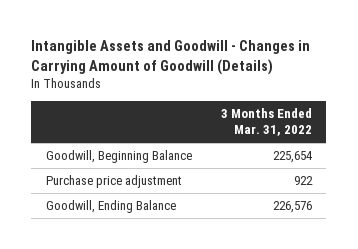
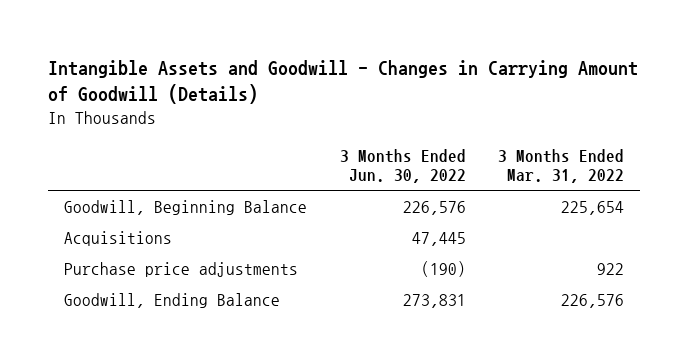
- | 3 Months Ended Mar. 31, 2022
+ | 3 Months Ended Jun. 30, 2022 | 3 Months Ended Mar. 31, 2022
- Purchase price adjustment | 922
+ Acquisitions | 47,445 |
+ Purchase price adjustments | (190) | 922

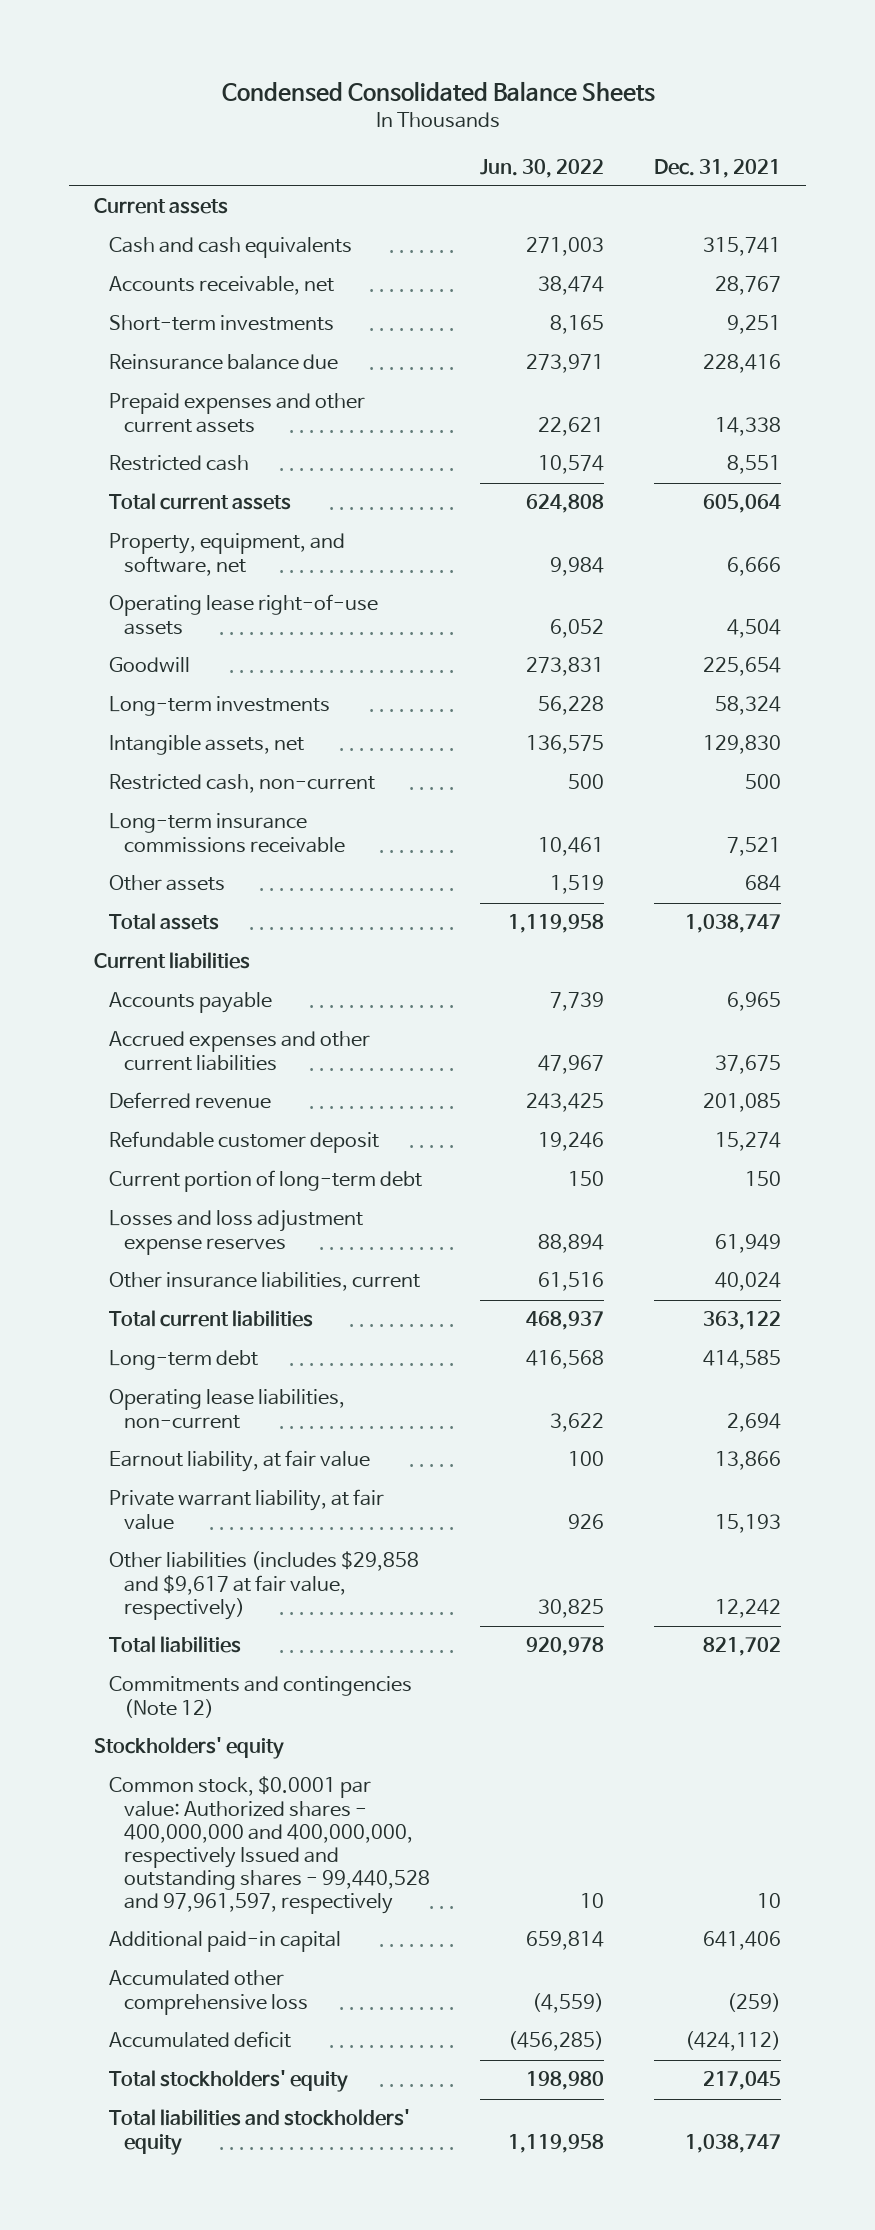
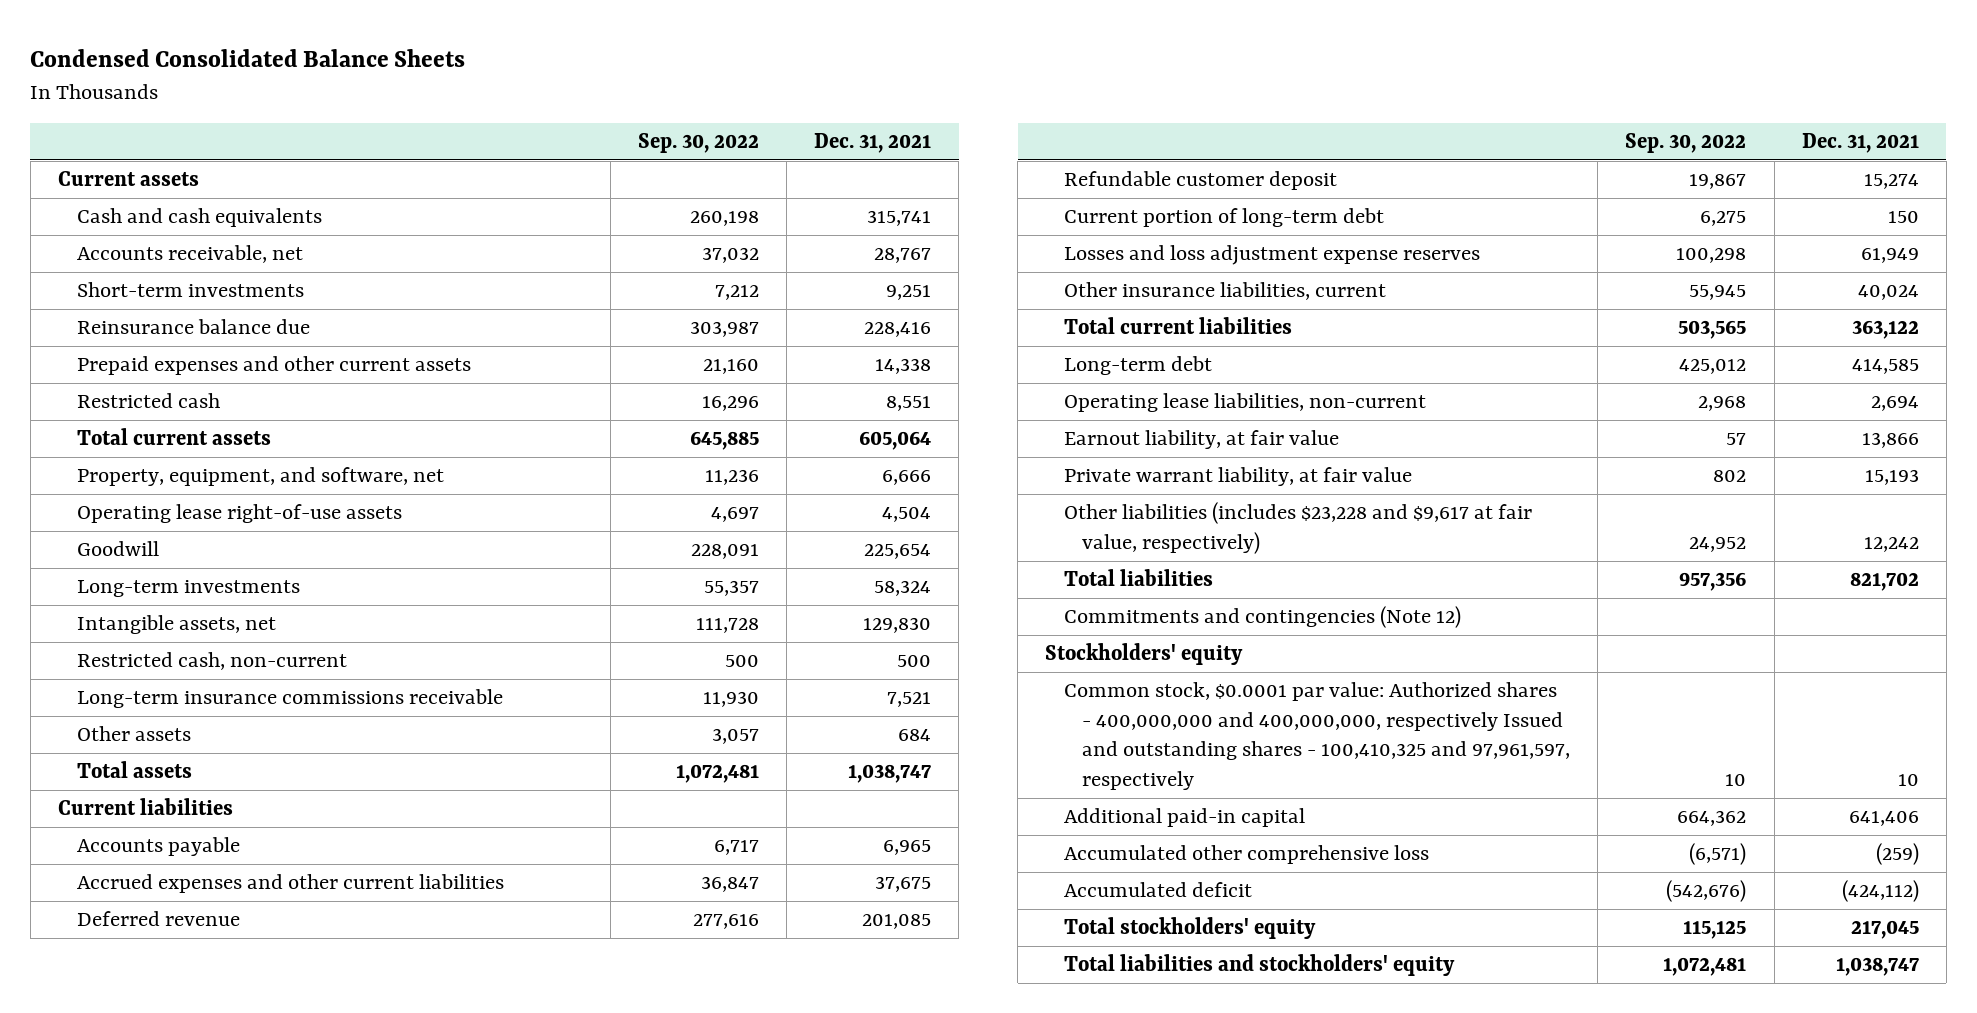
- | Jun. 30, 2022 | Dec. 31, 2021
+ | Sep. 30, 2022 | Dec. 31, 2021
- Other liabilities (includes $29,858 and $9,617 at fair value, respectively) | 30,825 | 12,242
+ Other liabilities (includes $23,228 and $9,617 at fair value, respectively) | 24,952 | 12,242
- Common stock, $0.0001 par value: Authorized shares - 400,000,000 and 400,000,000, respectively Issued and outstanding shares - 99,440,528 and 97,961,597, respectively | 10 | 10
+ Common stock, $0.0001 par value: Authorized shares - 400,000,000 and 400,000,000, respectively Issued and outstanding shares - 100,410,325 and 97,961,597, respectively | 10 | 10

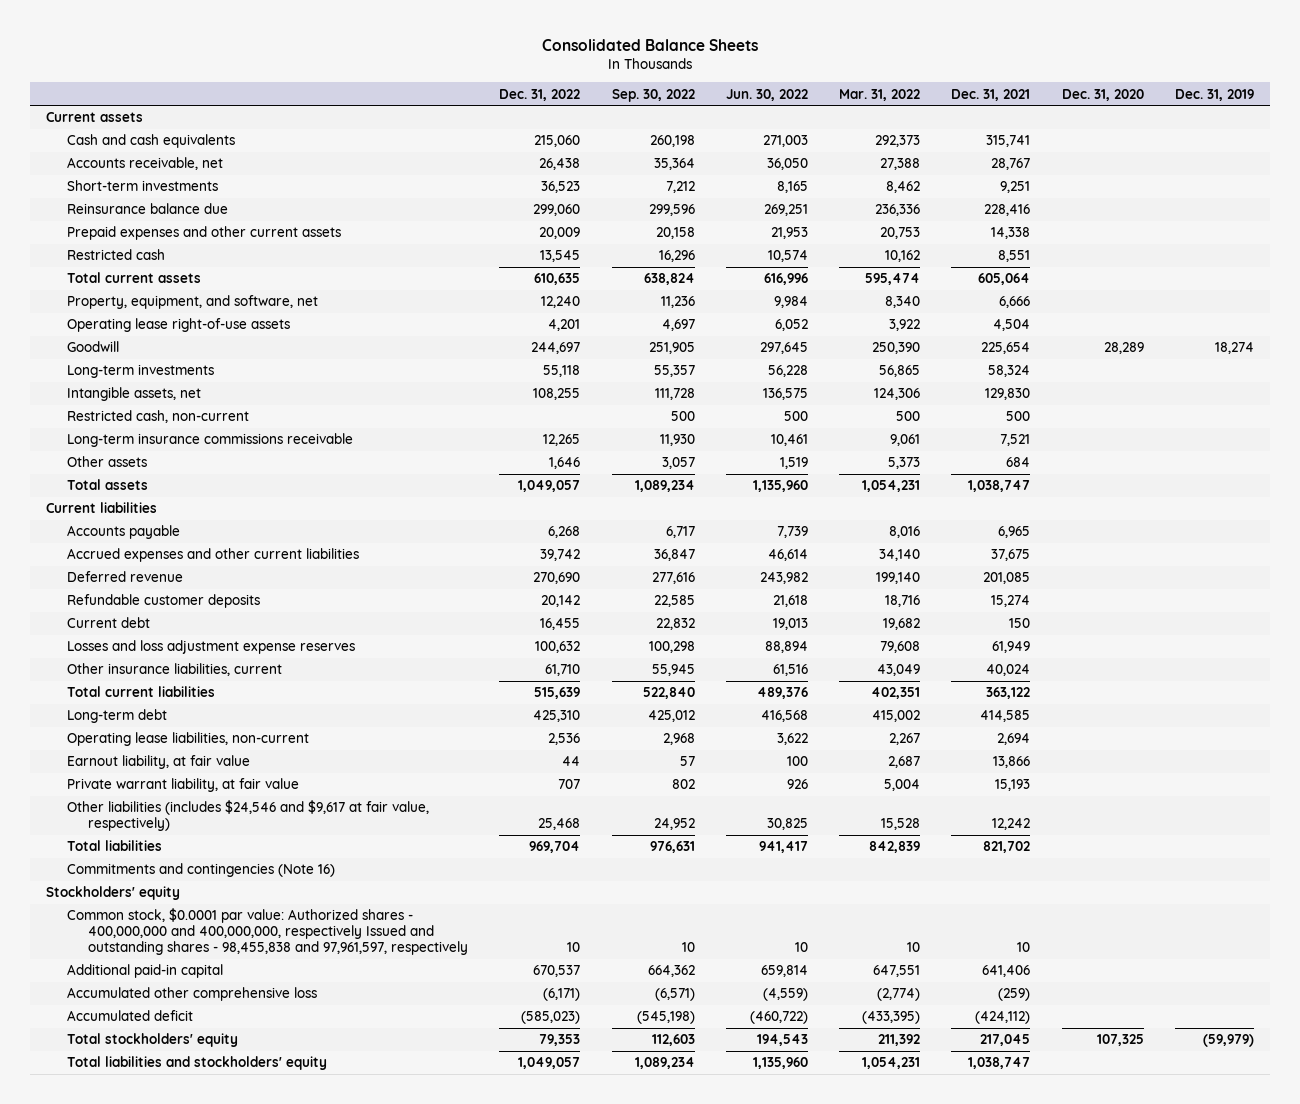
- Condensed Consolidated Balance Sheets
+ Consolidated Balance Sheets
- | Sep. 30, 2022 | Dec. 31, 2021
+ | Dec. 31, 2022 | Sep. 30, 2022 | Jun. 30, 2022 | Mar. 31, 2022 | Dec. 31, 2021 | Dec. 31, 2020 | Dec. 31, 2019
- Accounts receivable, net | 37,032 | 28,767
+ Accounts receivable, net | 26,438 | 35,364 | 36,050 | 27,388 | 28,767 | |
- Reinsurance balance due | 303,987 | 228,416
- Prepaid expenses and other current assets | 21,160 | 14,338
+ Reinsurance balance due | 299,060 | 299,596 | 269,251 | 236,336 | 228,416 | |
+ Prepaid expenses and other current assets | 20,009 | 20,158 | 21,953 | 20,753 | 14,338 | |
- Total current assets | 645,885 | 605,064
+ Total current assets | 610,635 | 638,824 | 616,996 | 595,474 | 605,064 | |
- Goodwill | 228,091 | 225,654
+ Goodwill | 244,697 | 251,905 | 297,645 | 250,390 | 225,654 | 28,289 | 18,274
- Total assets | 1,072,481 | 1,038,747
+ Total assets | 1,049,057 | 1,089,234 | 1,135,960 | 1,054,231 | 1,038,747 | |
- Refundable customer deposit | 19,867 | 15,274
- Current portion of long-term debt | 6,275 | 150
+ Refundable customer deposits | 20,142 | 22,585 | 21,618 | 18,716 | 15,274 | |
+ Current debt | 16,455 | 22,832 | 19,013 | 19,682 | 150 | |
- Total current liabilities | 503,565 | 363,122
+ Total current liabilities | 515,639 | 522,840 | 489,376 | 402,351 | 363,122 | |
- Other liabilities (includes $23,228 and $9,617 at fair value, respectively) | 24,952 | 12,242
- Total liabilities | 957,356 | 821,702
- Commitments and contingencies (Note 12)
+ Other liabilities (includes $24,546 and $9,617 at fair value, respectively) | 25,468 | 24,952 | 30,825 | 15,528 | 12,242 | |
+ Total liabilities | 969,704 | 976,631 | 941,417 | 842,839 | 821,702 | |
+ Commitments and contingencies (Note 16)
- Common stock, $0.0001 par value: Authorized shares - 400,000,000 and 400,000,000, respectively Issued and outstanding shares - 100,410,325 and 97,961,597, respectively | 10 | 10
+ Common stock, $0.0001 par value: Authorized shares - 400,000,000 and 400,000,000, respectively Issued and outstanding shares - 98,455,838 and 97,961,597, respectively | 10 | 10 | 10 | 10 | 10 | |
- Accumulated deficit | (542,676) | (424,112)
- Total stockholders' equity | 115,125 | 217,045
- Total liabilities and stockholders' equity | 1,072,481 | 1,038,747
+ Accumulated deficit | (585,023) | (545,198) | (460,722) | (433,395) | (424,112) | |
+ Total stockholders' equity | 79,353 | 112,603 | 194,543 | 211,392 | 217,045 | 107,325 | (59,979)
+ Total liabilities and stockholders' equity | 1,049,057 | 1,089,234 | 1,135,960 | 1,054,231 | 1,038,747 | |

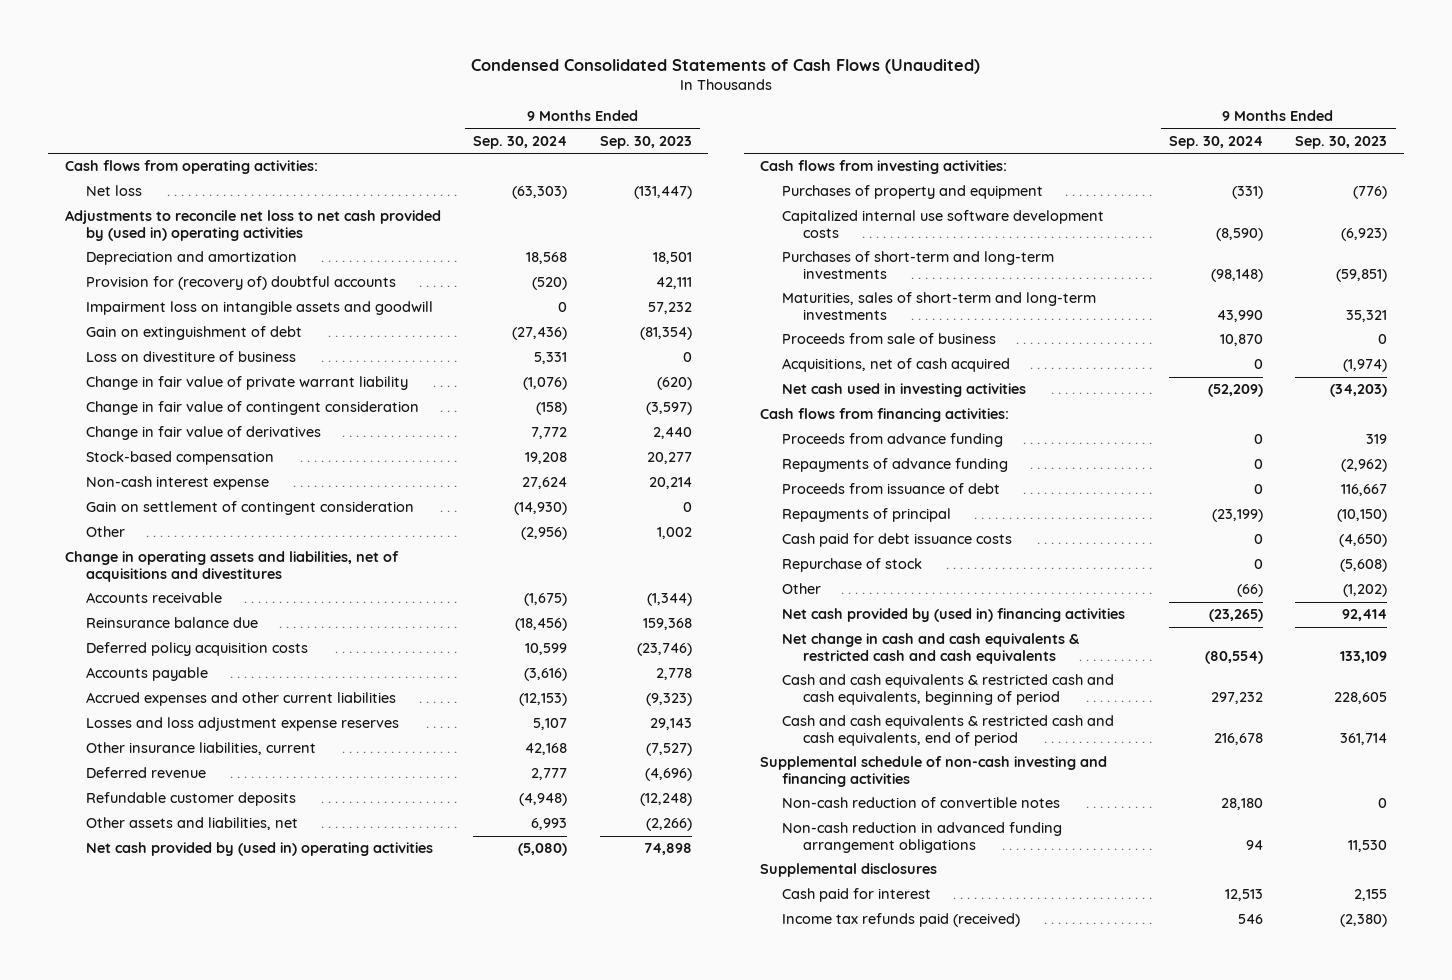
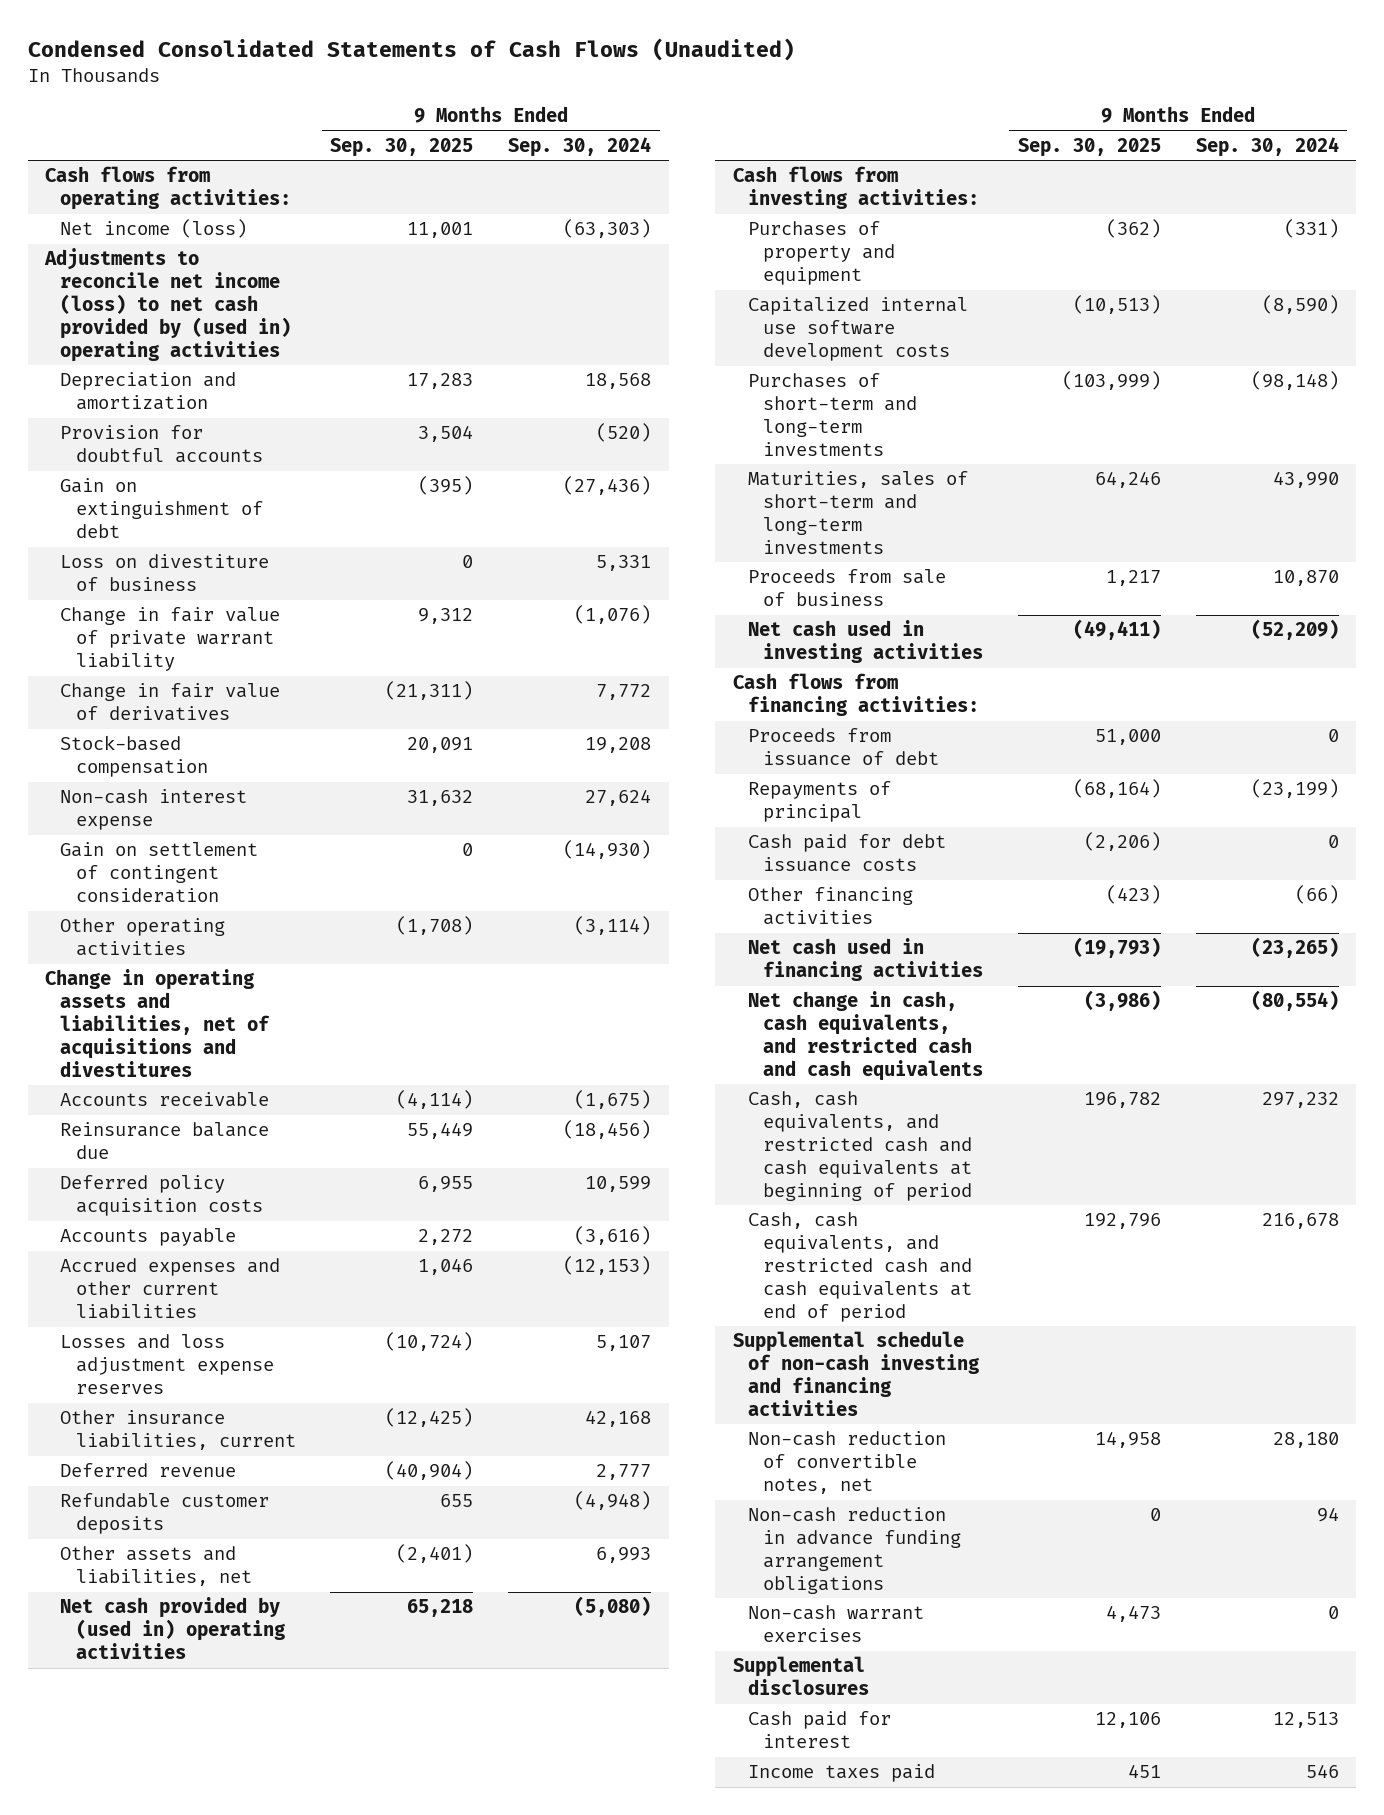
- | 9 Months Ended Sep. 30, 2024 | 9 Months Ended Sep. 30, 2023
+ | 9 Months Ended Sep. 30, 2025 | 9 Months Ended Sep. 30, 2024
- Net loss | (63,303) | (131,447)
- Adjustments to reconcile net loss to net cash provided by (used in) operating activities
+ Net income (loss) | 11,001 | (63,303)
+ Adjustments to reconcile net income (loss) to net cash provided by (used in) operating activities
- Provision for (recovery of) doubtful accounts | (520) | 42,111
- Impairment loss on intangible assets and goodwill | 0 | 57,232
+ Provision for doubtful accounts | 3,504 | (520)
- Change in fair value of contingent consideration | (158) | (3,597)
- Other | (2,956) | 1,002
+ Other operating activities | (1,708) | (3,114)
- Acquisitions, net of cash acquired | 0 | (1,974)
- Proceeds from advance funding | 0 | 319
- Repayments of advance funding | 0 | (2,962)
- Repurchase of stock | 0 | (5,608)
- Other | (66) | (1,202)
- Net cash provided by (used in) financing activities | (23,265) | 92,414
- Net change in cash and cash equivalents & restricted cash and cash equivalents | (80,554) | 133,109
- Cash and cash equivalents & restricted cash and cash equivalents, beginning of period | 297,232 | 228,605
- Cash and cash equivalents & restricted cash and cash equivalents, end of period | 216,678 | 361,714
+ Other financing activities | (423) | (66)
+ Net cash used in financing activities | (19,793) | (23,265)
+ Net change in cash, cash equivalents, and restricted cash and cash equivalents | (3,986) | (80,554)
+ Cash, cash equivalents, and restricted cash and cash equivalents at beginning of period | 196,782 | 297,232
+ Cash, cash equivalents, and restricted cash and cash equivalents at end of period | 192,796 | 216,678
- Non-cash reduction of convertible notes | 28,180 | 0
- Non-cash reduction in advanced funding arrangement obligations | 94 | 11,530
+ Non-cash reduction of convertible notes, net | 14,958 | 28,180
+ Non-cash reduction in advance funding arrangement obligations | 0 | 94
+ Non-cash warrant exercises | 4,473 | 0
- Income tax refunds paid (received) | 546 | (2,380)
+ Income taxes paid | 451 | 546

